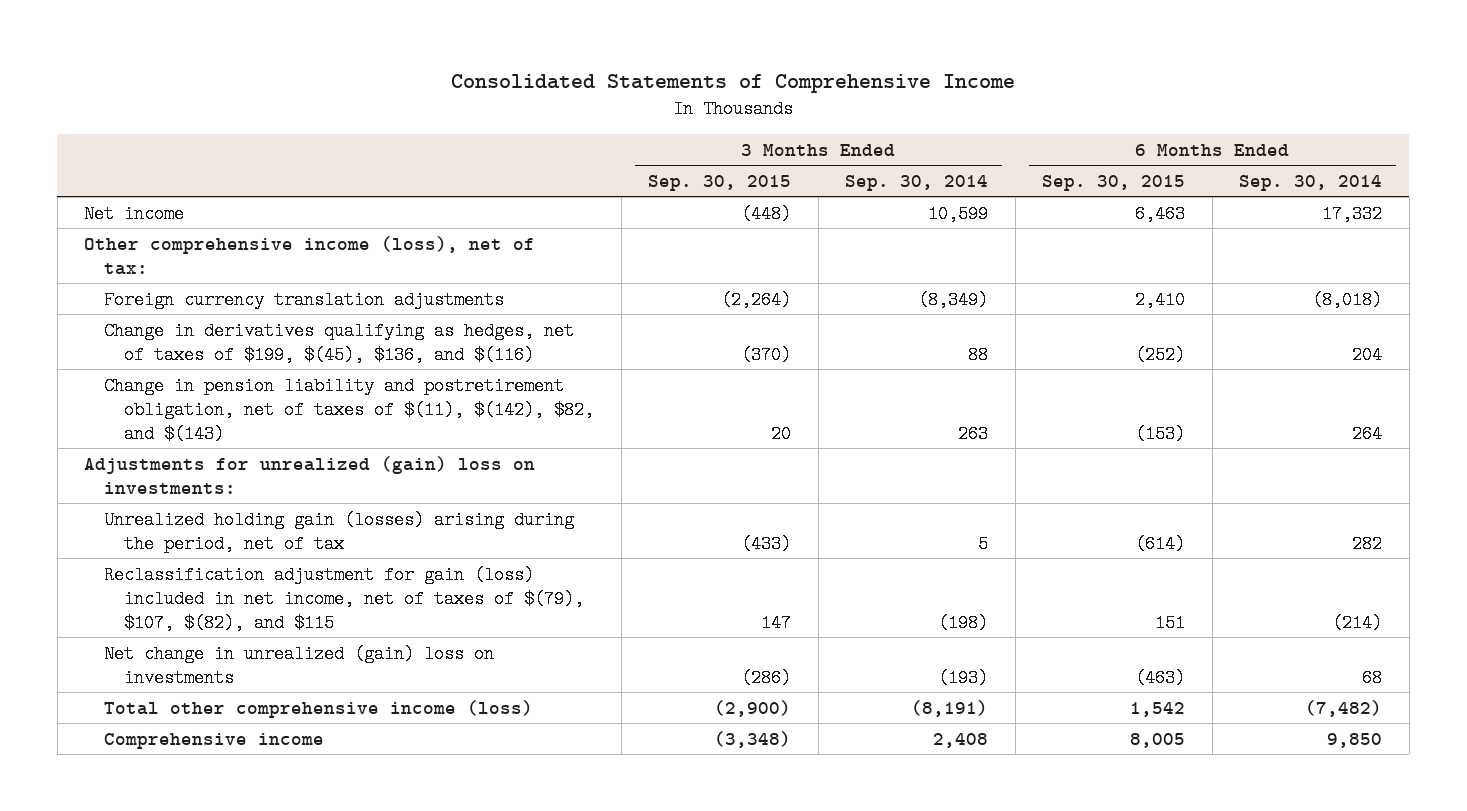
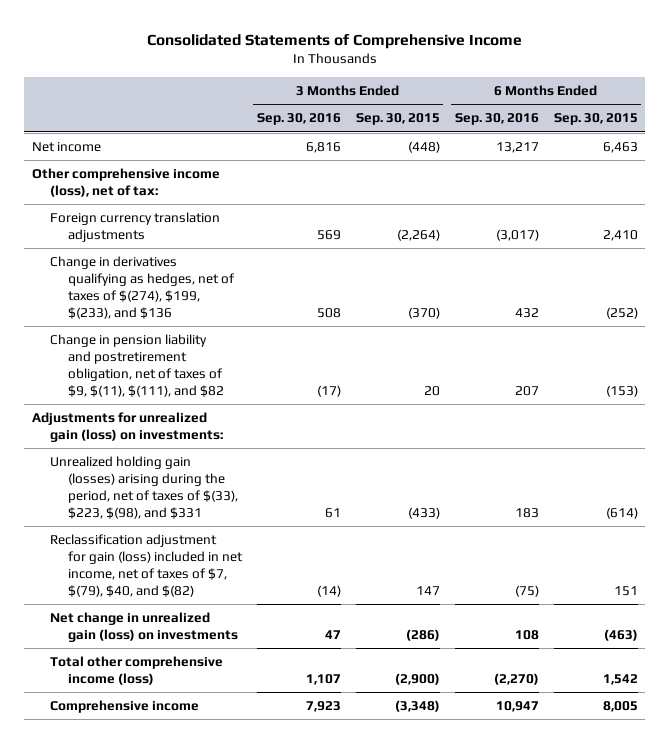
- | 3 Months Ended Sep. 30, 2015 | 3 Months Ended Sep. 30, 2014 | 6 Months Ended Sep. 30, 2015 | 6 Months Ended Sep. 30, 2014
+ | 3 Months Ended Sep. 30, 2016 | 3 Months Ended Sep. 30, 2015 | 6 Months Ended Sep. 30, 2016 | 6 Months Ended Sep. 30, 2015
- Change in derivatives qualifying as hedges, net of taxes of $199, $(45), $136, and $(116) | (370) | 88 | (252) | 204
- Change in pension liability and postretirement obligation, net of taxes of $(11), $(142), $82, and $(143) | 20 | 263 | (153) | 264
- Adjustments for unrealized (gain) loss on investments:
- Unrealized holding gain (losses) arising during the period, net of tax | (433) | 5 | (614) | 282
- Reclassification adjustment for gain (loss) included in net income, net of taxes of $(79), $107, $(82), and $115 | 147 | (198) | 151 | (214)
- Net change in unrealized (gain) loss on investments | (286) | (193) | (463) | 68
+ Change in derivatives qualifying as hedges, net of taxes of $(274), $199, $(233), and $136 | 508 | (370) | 432 | (252)
+ Change in pension liability and postretirement obligation, net of taxes of $9, $(11), $(111), and $82 | (17) | 20 | 207 | (153)
+ Adjustments for unrealized gain (loss) on investments:
+ Unrealized holding gain (losses) arising during the period, net of taxes of $(33), $223, $(98), and $331 | 61 | (433) | 183 | (614)
+ Reclassification adjustment for gain (loss) included in net income, net of taxes of $7, $(79), $40, and $(82) | (14) | 147 | (75) | 151
+ Net change in unrealized gain (loss) on investments | 47 | (286) | 108 | (463)

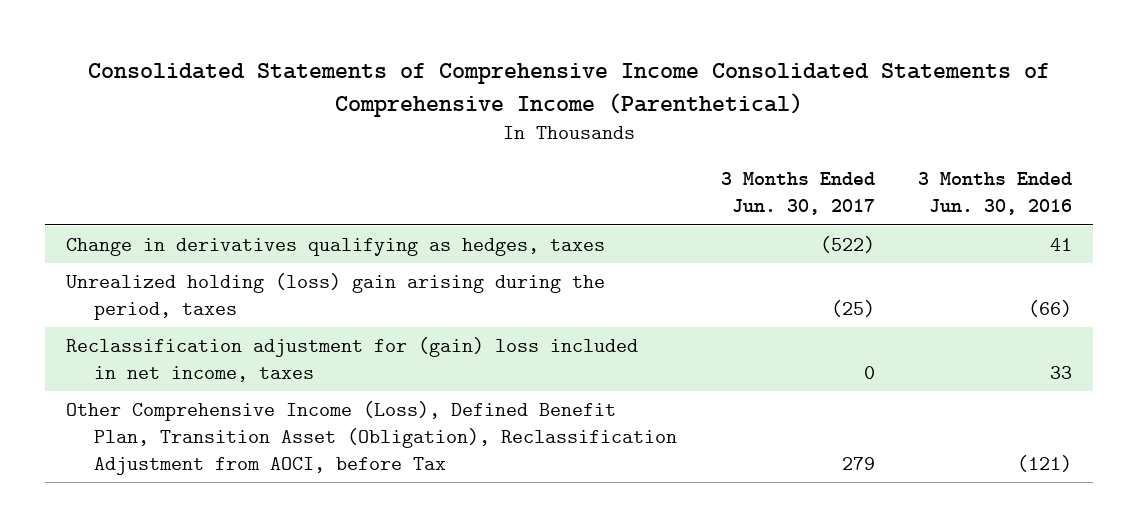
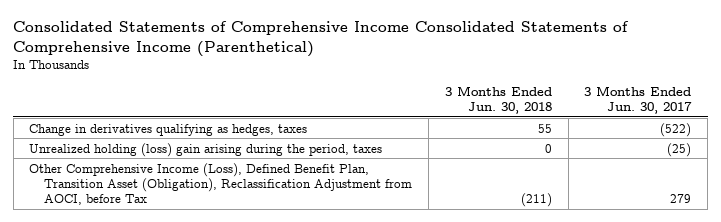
- | 3 Months Ended Jun. 30, 2017 | 3 Months Ended Jun. 30, 2016
+ | 3 Months Ended Jun. 30, 2018 | 3 Months Ended Jun. 30, 2017
- Reclassification adjustment for (gain) loss included in net income, taxes | 0 | 33

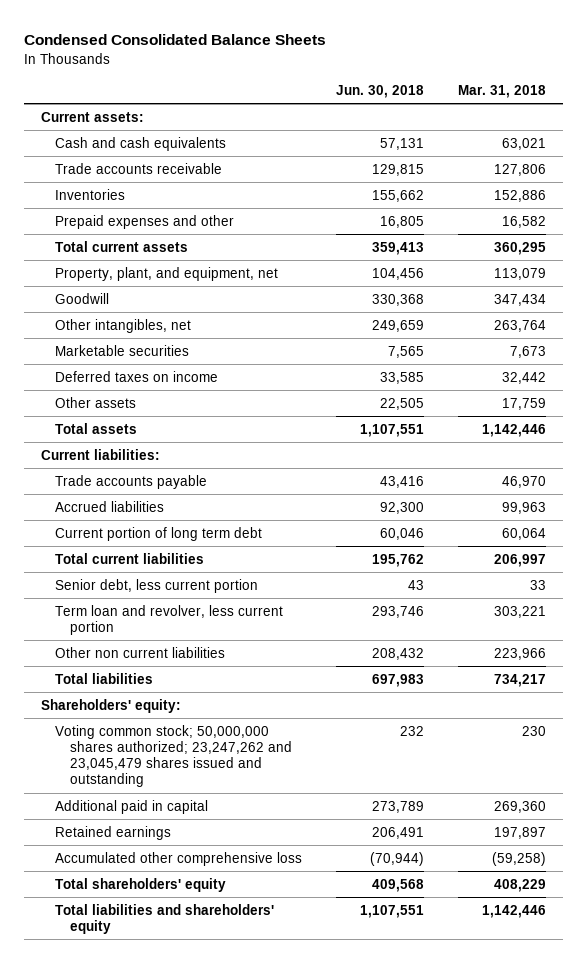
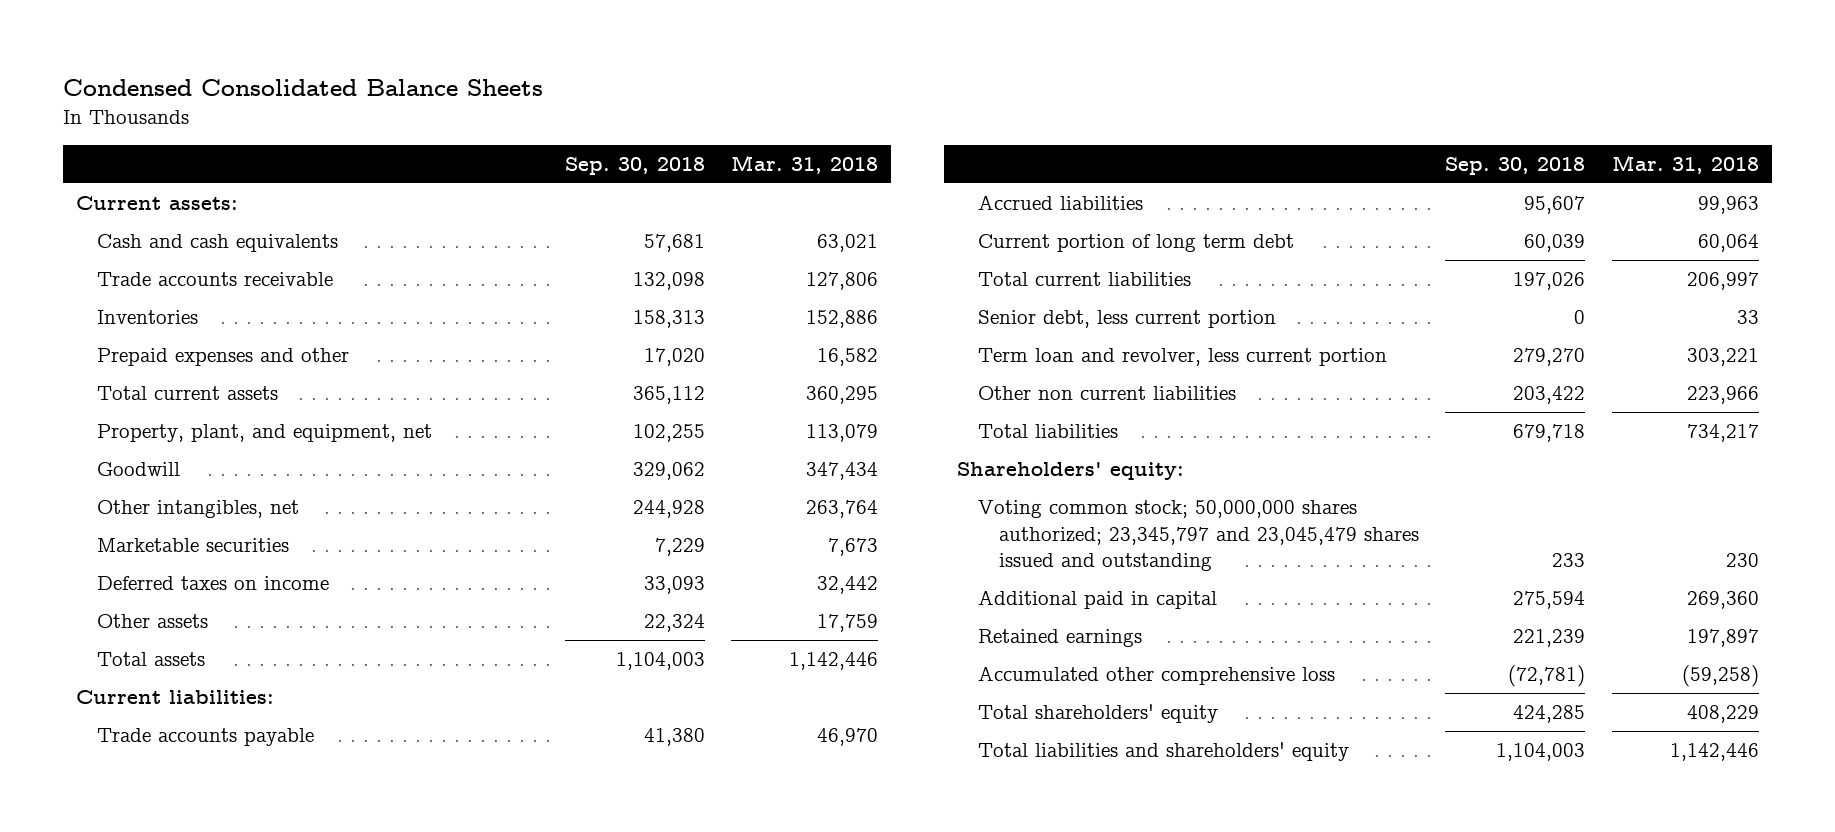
- | Jun. 30, 2018 | Mar. 31, 2018
+ | Sep. 30, 2018 | Mar. 31, 2018
- Voting common stock; 50,000,000 shares authorized; 23,247,262 and 23,045,479 shares issued and outstanding | 232 | 230
+ Voting common stock; 50,000,000 shares authorized; 23,345,797 and 23,045,479 shares issued and outstanding | 233 | 230

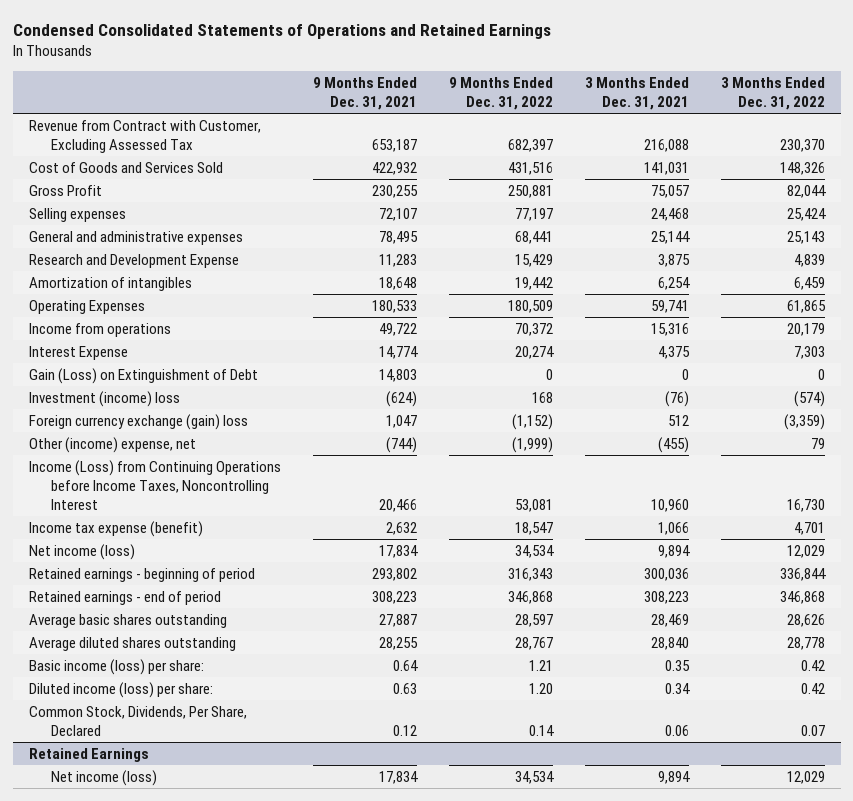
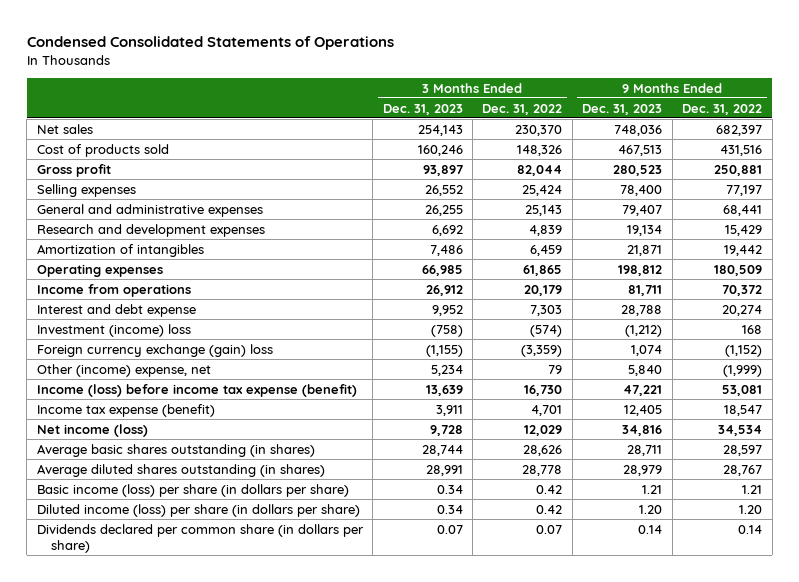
- Condensed Consolidated Statements of Operations and Retained Earnings
+ Condensed Consolidated Statements of Operations
- | 9 Months Ended Dec. 31, 2021 | 9 Months Ended Dec. 31, 2022 | 3 Months Ended Dec. 31, 2021 | 3 Months Ended Dec. 31, 2022
+ | 3 Months Ended Dec. 31, 2023 | 3 Months Ended Dec. 31, 2022 | 9 Months Ended Dec. 31, 2023 | 9 Months Ended Dec. 31, 2022
- Revenue from Contract with Customer, Excluding Assessed Tax | 653,187 | 682,397 | 216,088 | 230,370
- Cost of Goods and Services Sold | 422,932 | 431,516 | 141,031 | 148,326
- Gross Profit | 230,255 | 250,881 | 75,057 | 82,044
+ Net sales | 254,143 | 230,370 | 748,036 | 682,397
+ Cost of products sold | 160,246 | 148,326 | 467,513 | 431,516
+ Gross profit | 93,897 | 82,044 | 280,523 | 250,881
- Research and Development Expense | 11,283 | 15,429 | 3,875 | 4,839
+ Research and development expenses | 6,692 | 4,839 | 19,134 | 15,429
- Operating Expenses | 180,533 | 180,509 | 59,741 | 61,865
+ Operating expenses | 66,985 | 61,865 | 198,812 | 180,509
- Interest Expense | 14,774 | 20,274 | 4,375 | 7,303
- Gain (Loss) on Extinguishment of Debt | 14,803 | 0 | 0 | 0
+ Interest and debt expense | 9,952 | 7,303 | 28,788 | 20,274
- Income (Loss) from Continuing Operations before Income Taxes, Noncontrolling Interest | 20,466 | 53,081 | 10,960 | 16,730
+ Income (loss) before income tax expense (benefit) | 13,639 | 16,730 | 47,221 | 53,081
- Retained earnings - beginning of period | 293,802 | 316,343 | 300,036 | 336,844
- Retained earnings - end of period | 308,223 | 346,868 | 308,223 | 346,868
- Average basic shares outstanding | 27,887 | 28,597 | 28,469 | 28,626
- Average diluted shares outstanding | 28,255 | 28,767 | 28,840 | 28,778
- Basic income (loss) per share: | 0.64 | 1.21 | 0.35 | 0.42
- Diluted income (loss) per share: | 0.63 | 1.20 | 0.34 | 0.42
- Common Stock, Dividends, Per Share, Declared | 0.12 | 0.14 | 0.06 | 0.07
- Retained Earnings
- Net income (loss) | 17,834 | 34,534 | 9,894 | 12,029
+ Average basic shares outstanding (in shares) | 28,744 | 28,626 | 28,711 | 28,597
+ Average diluted shares outstanding (in shares) | 28,991 | 28,778 | 28,979 | 28,767
+ Basic income (loss) per share (in dollars per share) | 0.34 | 0.42 | 1.21 | 1.21
+ Diluted income (loss) per share (in dollars per share) | 0.34 | 0.42 | 1.20 | 1.20
+ Dividends declared per common share (in dollars per share) | 0.07 | 0.07 | 0.14 | 0.14

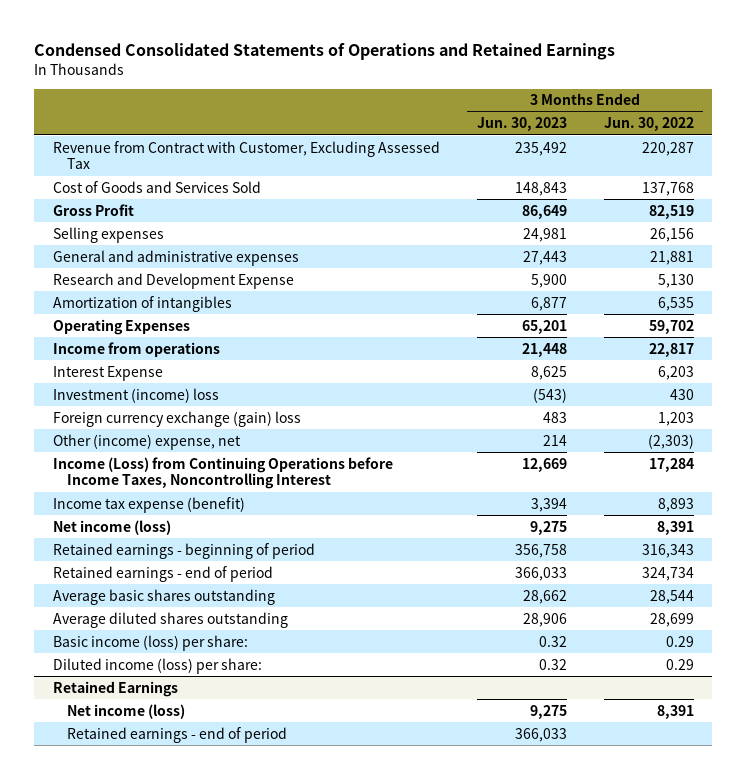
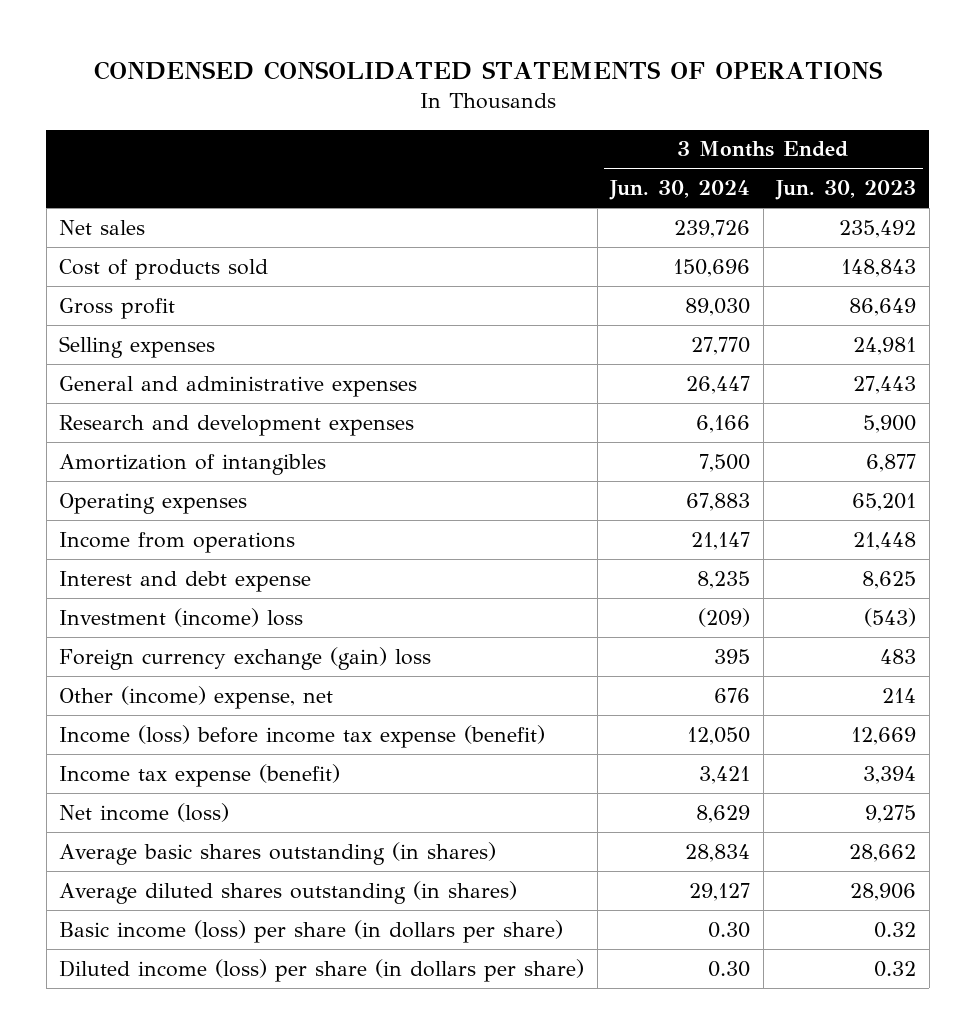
- Condensed Consolidated Statements of Operations and Retained Earnings
+ CONDENSED CONSOLIDATED STATEMENTS OF OPERATIONS
- | 3 Months Ended Jun. 30, 2023 | 3 Months Ended Jun. 30, 2022
+ | 3 Months Ended Jun. 30, 2024 | 3 Months Ended Jun. 30, 2023
- Revenue from Contract with Customer, Excluding Assessed Tax | 235,492 | 220,287
- Cost of Goods and Services Sold | 148,843 | 137,768
- Gross Profit | 86,649 | 82,519
+ Net sales | 239,726 | 235,492
+ Cost of products sold | 150,696 | 148,843
+ Gross profit | 89,030 | 86,649
- Research and Development Expense | 5,900 | 5,130
+ Research and development expenses | 6,166 | 5,900
- Operating Expenses | 65,201 | 59,702
+ Operating expenses | 67,883 | 65,201
- Interest Expense | 8,625 | 6,203
+ Interest and debt expense | 8,235 | 8,625
- Income (Loss) from Continuing Operations before Income Taxes, Noncontrolling Interest | 12,669 | 17,284
+ Income (loss) before income tax expense (benefit) | 12,050 | 12,669
- Retained earnings - beginning of period | 356,758 | 316,343
- Retained earnings - end of period | 366,033 | 324,734
- Average basic shares outstanding | 28,662 | 28,544
- Average diluted shares outstanding | 28,906 | 28,699
- Basic income (loss) per share: | 0.32 | 0.29
- Diluted income (loss) per share: | 0.32 | 0.29
- Retained Earnings
- Net income (loss) | 9,275 | 8,391
- Retained earnings - end of period | 366,033 |
+ Average basic shares outstanding (in shares) | 28,834 | 28,662
+ Average diluted shares outstanding (in shares) | 29,127 | 28,906
+ Basic income (loss) per share (in dollars per share) | 0.30 | 0.32
+ Diluted income (loss) per share (in dollars per share) | 0.30 | 0.32

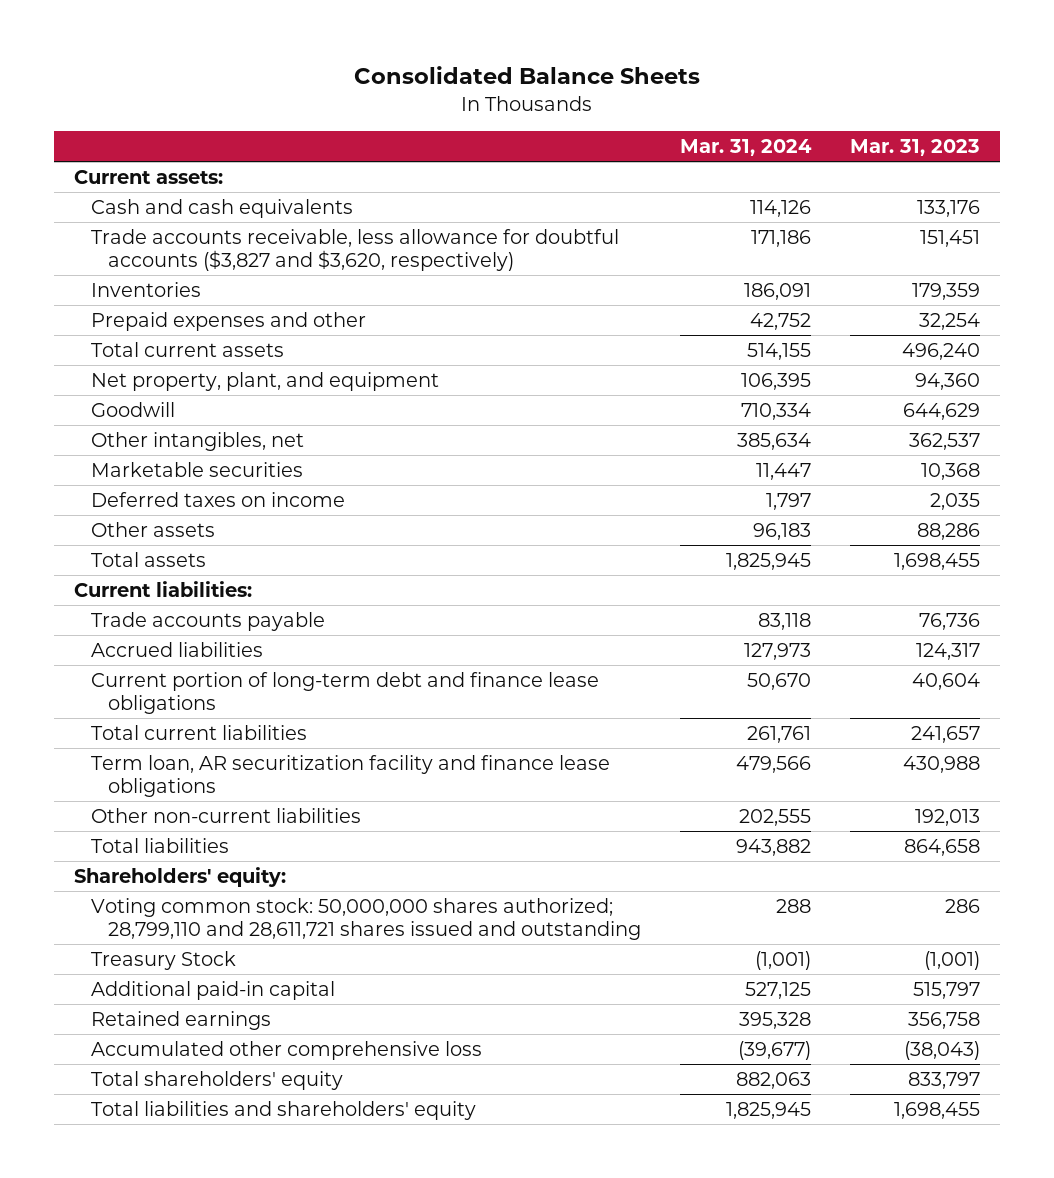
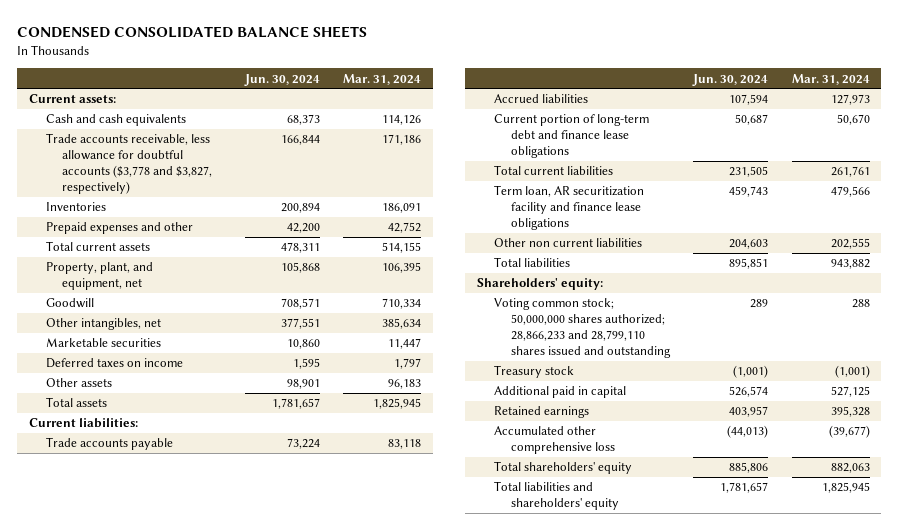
- Consolidated Balance Sheets
+ CONDENSED CONSOLIDATED BALANCE SHEETS
- | Mar. 31, 2024 | Mar. 31, 2023
+ | Jun. 30, 2024 | Mar. 31, 2024
- Trade accounts receivable, less allowance for doubtful accounts ($3,827 and $3,620, respectively) | 171,186 | 151,451
+ Trade accounts receivable, less allowance for doubtful accounts ($3,778 and $3,827, respectively) | 166,844 | 171,186
- Net property, plant, and equipment | 106,395 | 94,360
+ Property, plant, and equipment, net | 105,868 | 106,395
- Other non-current liabilities | 202,555 | 192,013
+ Other non current liabilities | 204,603 | 202,555
- Voting common stock: 50,000,000 shares authorized; 28,799,110 and 28,611,721 shares issued and outstanding | 288 | 286
- Treasury Stock | (1,001) | (1,001)
- Additional paid-in capital | 527,125 | 515,797
+ Voting common stock; 50,000,000 shares authorized; 28,866,233 and 28,799,110 shares issued and outstanding | 289 | 288
+ Treasury stock | (1,001) | (1,001)
+ Additional paid in capital | 526,574 | 527,125

